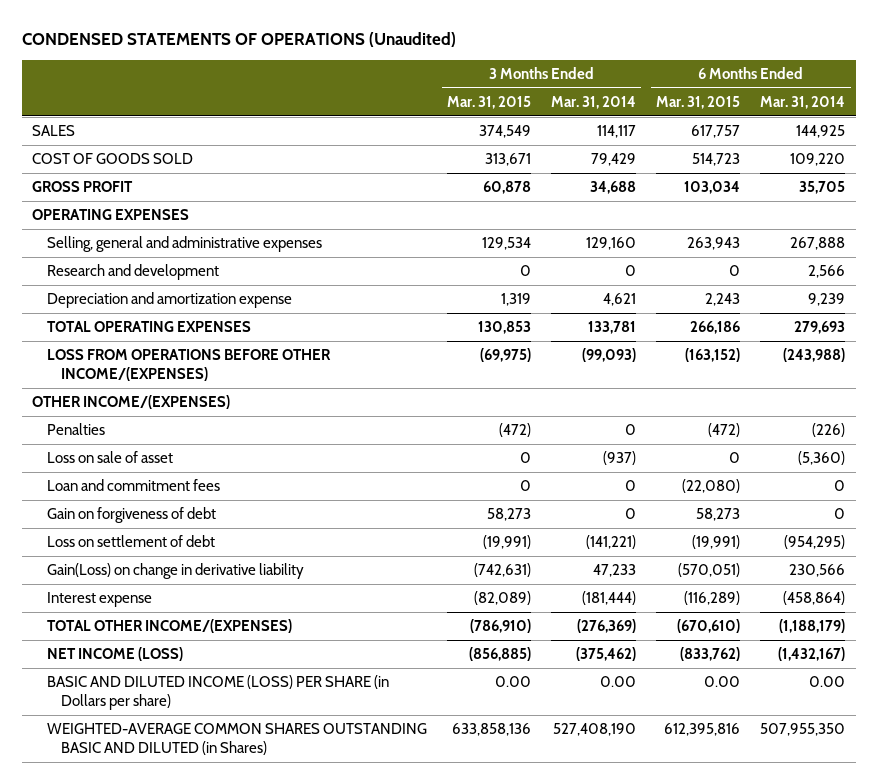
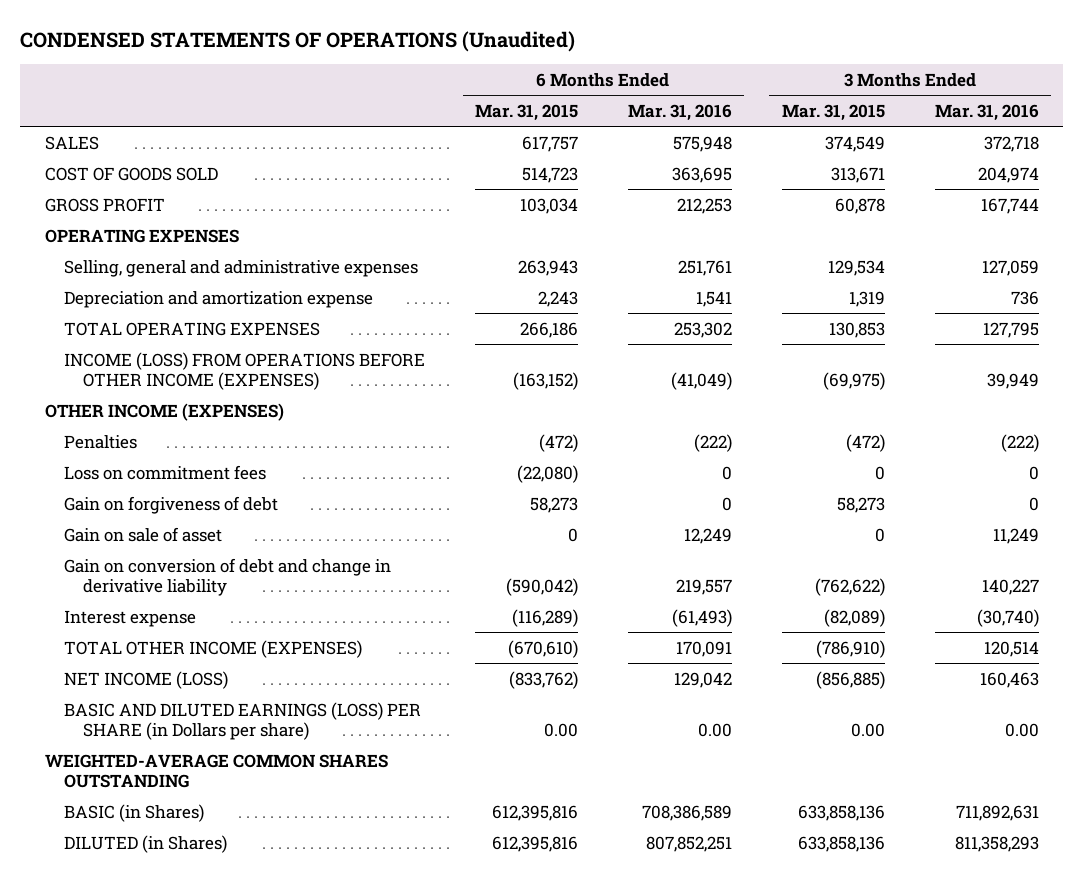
- | 3 Months Ended Mar. 31, 2015 | 3 Months Ended Mar. 31, 2014 | 6 Months Ended Mar. 31, 2015 | 6 Months Ended Mar. 31, 2014
+ | 6 Months Ended Mar. 31, 2015 | 6 Months Ended Mar. 31, 2016 | 3 Months Ended Mar. 31, 2015 | 3 Months Ended Mar. 31, 2016
- Research and development | 0 | 0 | 0 | 2,566
- LOSS FROM OPERATIONS BEFORE OTHER INCOME/(EXPENSES) | (69,975) | (99,093) | (163,152) | (243,988)
- OTHER INCOME/(EXPENSES)
+ INCOME (LOSS) FROM OPERATIONS BEFORE OTHER INCOME (EXPENSES) | (163,152) | (41,049) | (69,975) | 39,949
+ OTHER INCOME (EXPENSES)
- Loss on sale of asset | 0 | (937) | 0 | (5,360)
- Loan and commitment fees | 0 | 0 | (22,080) | 0
+ Loss on commitment fees | (22,080) | 0 | 0 | 0
- Loss on settlement of debt | (19,991) | (141,221) | (19,991) | (954,295)
- Gain(Loss) on change in derivative liability | (742,631) | 47,233 | (570,051) | 230,566
+ Gain on sale of asset | 0 | 12,249 | 0 | 11,249
+ Gain on conversion of debt and change in derivative liability | (590,042) | 219,557 | (762,622) | 140,227
- TOTAL OTHER INCOME/(EXPENSES) | (786,910) | (276,369) | (670,610) | (1,188,179)
+ TOTAL OTHER INCOME (EXPENSES) | (670,610) | 170,091 | (786,910) | 120,514
- BASIC AND DILUTED INCOME (LOSS) PER SHARE (in Dollars per share) | 0.00 | 0.00 | 0.00 | 0.00
- WEIGHTED-AVERAGE COMMON SHARES OUTSTANDING BASIC AND DILUTED (in Shares) | 633,858,136 | 527,408,190 | 612,395,816 | 507,955,350
+ BASIC AND DILUTED EARNINGS (LOSS) PER SHARE (in Dollars per share) | 0.00 | 0.00 | 0.00 | 0.00
+ WEIGHTED-AVERAGE COMMON SHARES OUTSTANDING
+ BASIC (in Shares) | 612,395,816 | 708,386,589 | 633,858,136 | 711,892,631
+ DILUTED (in Shares) | 612,395,816 | 807,852,251 | 633,858,136 | 811,358,293

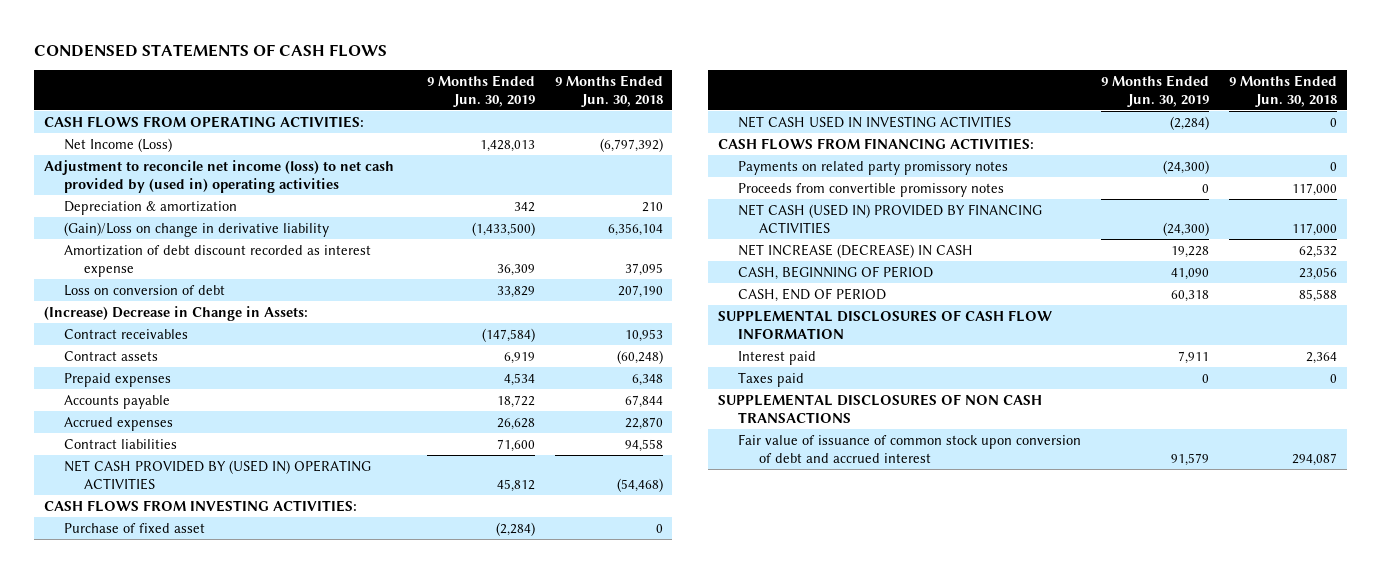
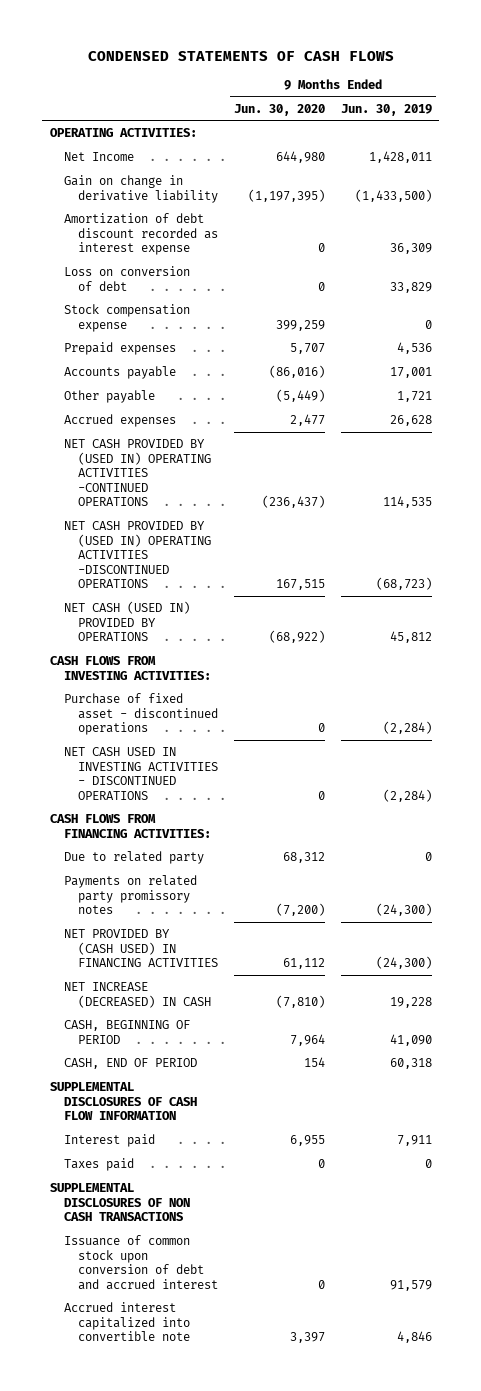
- | 9 Months Ended Jun. 30, 2019 | 9 Months Ended Jun. 30, 2018
+ | 9 Months Ended Jun. 30, 2020 | 9 Months Ended Jun. 30, 2019
- CASH FLOWS FROM OPERATING ACTIVITIES:
- Net Income (Loss) | 1,428,013 | (6,797,392)
- Adjustment to reconcile net income (loss) to net cash provided by (used in) operating activities
- Depreciation & amortization | 342 | 210
- (Gain)/Loss on change in derivative liability | (1,433,500) | 6,356,104
+ OPERATING ACTIVITIES:
+ Net Income | 644,980 | 1,428,011
+ Gain on change in derivative liability | (1,197,395) | (1,433,500)
- (Increase) Decrease in Change in Assets:
- Contract receivables | (147,584) | 10,953
- Contract assets | 6,919 | (60,248)
- Prepaid expenses | 4,534 | 6,348
- Accounts payable | 18,722 | 67,844
+ Stock compensation expense | 399,259 | 0
+ Prepaid expenses | 5,707 | 4,536
+ Accounts payable | (86,016) | 17,001
+ Other payable | (5,449) | 1,721
- Contract liabilities | 71,600 | 94,558
- NET CASH PROVIDED BY (USED IN) OPERATING ACTIVITIES | 45,812 | (54,468)
+ NET CASH PROVIDED BY (USED IN) OPERATING ACTIVITIES -CONTINUED OPERATIONS | (236,437) | 114,535
+ NET CASH PROVIDED BY (USED IN) OPERATING ACTIVITIES -DISCONTINUED OPERATIONS | 167,515 | (68,723)
+ NET CASH (USED IN) PROVIDED BY OPERATIONS | (68,922) | 45,812
- Purchase of fixed asset | (2,284) | 0
- NET CASH USED IN INVESTING ACTIVITIES | (2,284) | 0
+ Purchase of fixed asset - discontinued operations | 0 | (2,284)
+ NET CASH USED IN INVESTING ACTIVITIES - DISCONTINUED OPERATIONS | 0 | (2,284)
+ Due to related party | 68,312 | 0
- Proceeds from convertible promissory notes | 0 | 117,000
- NET CASH (USED IN) PROVIDED BY FINANCING ACTIVITIES | (24,300) | 117,000
- NET INCREASE (DECREASE) IN CASH | 19,228 | 62,532
+ NET PROVIDED BY (CASH USED) IN FINANCING ACTIVITIES | 61,112 | (24,300)
+ NET INCREASE (DECREASED) IN CASH | (7,810) | 19,228
- Fair value of issuance of common stock upon conversion of debt and accrued interest | 91,579 | 294,087
+ Issuance of common stock upon conversion of debt and accrued interest | 0 | 91,579
+ Accrued interest capitalized into convertible note | 3,397 | 4,846

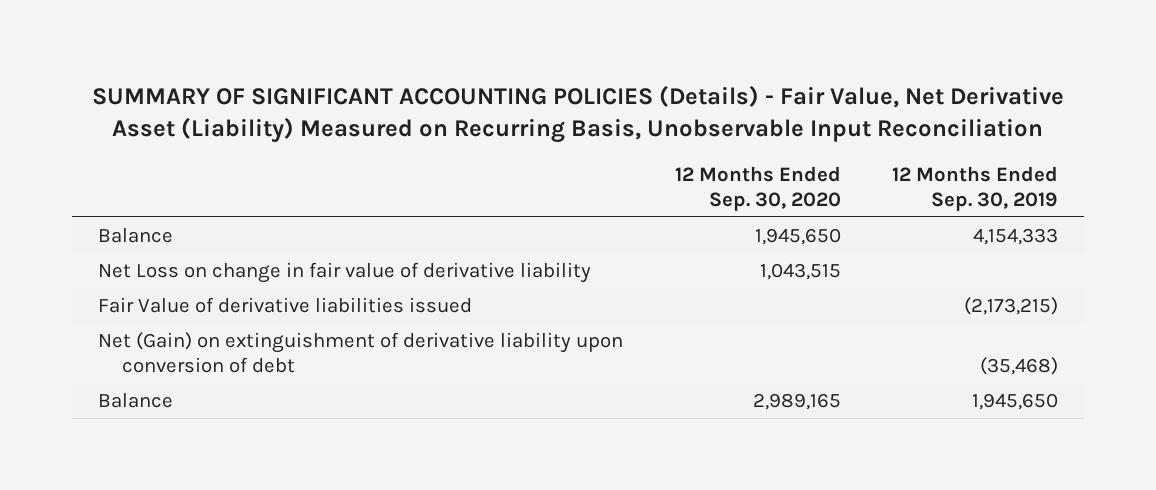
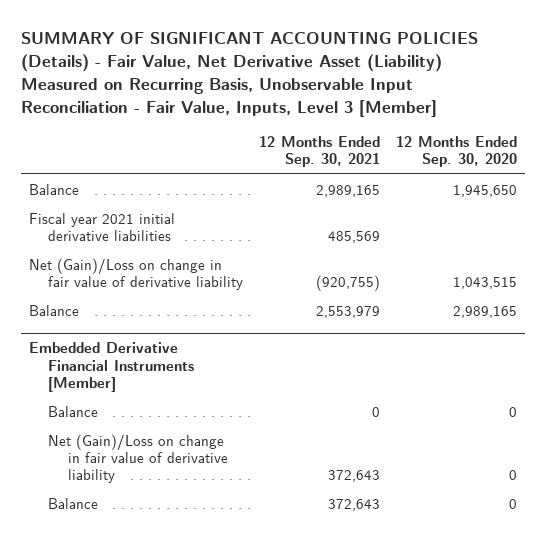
- SUMMARY OF SIGNIFICANT ACCOUNTING POLICIES (Details) - Fair Value, Net Derivative Asset (Liability) Measured on Recurring Basis, Unobservable Input Reconciliation
+ SUMMARY OF SIGNIFICANT ACCOUNTING POLICIES (Details) - Fair Value, Net Derivative Asset (Liability) Measured on Recurring Basis, Unobservable Input Reconciliation - Fair Value, Inputs, Level 3 [Member]
- | 12 Months Ended Sep. 30, 2020 | 12 Months Ended Sep. 30, 2019
+ | 12 Months Ended Sep. 30, 2021 | 12 Months Ended Sep. 30, 2020
- Net Loss on change in fair value of derivative liability | 1,043,515 |
- Fair Value of derivative liabilities issued | | (2,173,215)
- Net (Gain) on extinguishment of derivative liability upon conversion of debt | | (35,468)
+ Fiscal year 2021 initial derivative liabilities | 485,569 |
+ Net (Gain)/Loss on change in fair value of derivative liability | (920,755) | 1,043,515
+ Embedded Derivative Financial Instruments [Member]
+ Balance | 0 | 0
+ Net (Gain)/Loss on change in fair value of derivative liability | 372,643 | 0
+ Balance | 372,643 | 0

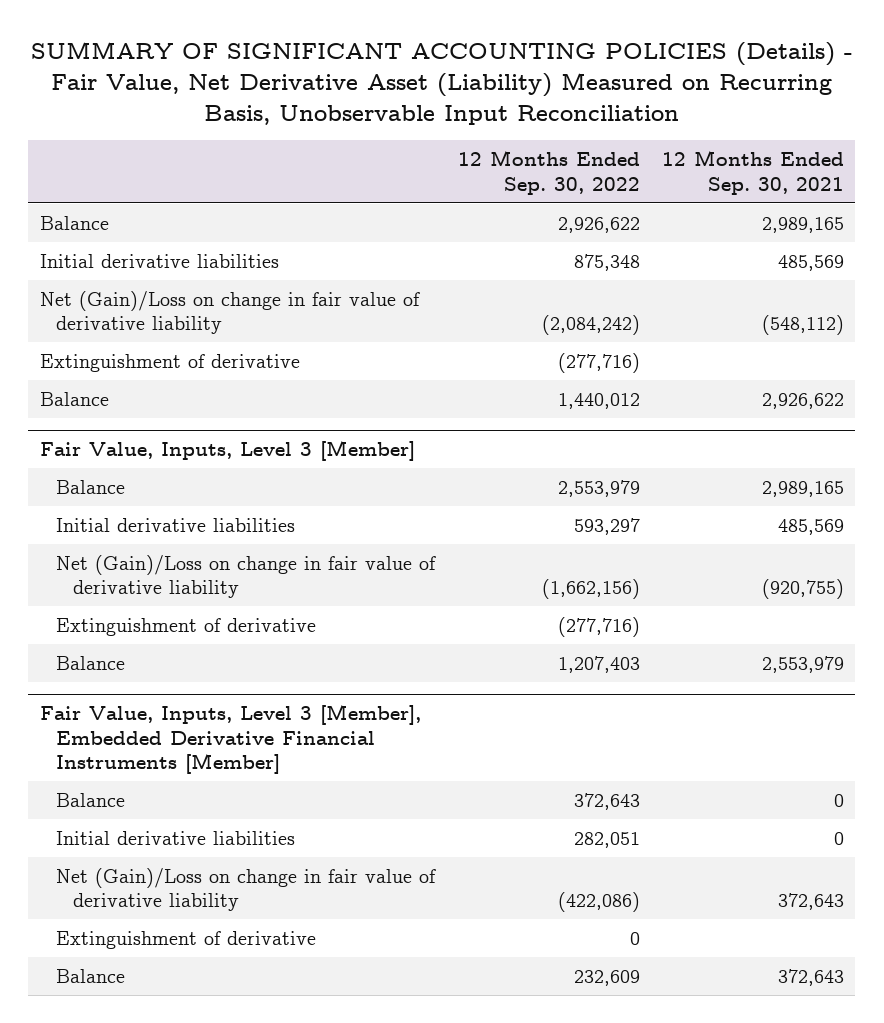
- SUMMARY OF SIGNIFICANT ACCOUNTING POLICIES (Details) - Fair Value, Net Derivative Asset (Liability) Measured on Recurring Basis, Unobservable Input Reconciliation - Fair Value, Inputs, Level 3 [Member]
+ SUMMARY OF SIGNIFICANT ACCOUNTING POLICIES (Details) - Fair Value, Net Derivative Asset (Liability) Measured on Recurring Basis, Unobservable Input Reconciliation
- | 12 Months Ended Sep. 30, 2021 | 12 Months Ended Sep. 30, 2020
+ | 12 Months Ended Sep. 30, 2022 | 12 Months Ended Sep. 30, 2021
- Fiscal year 2021 initial derivative liabilities | 485,569 |
+ Initial derivative liabilities | 875,348 | 485,569
+ Net (Gain)/Loss on change in fair value of derivative liability | (2,084,242) | (548,112)
+ Extinguishment of derivative | (277,716) |
+ Balance | 1,440,012 | 2,926,622
+ Fair Value, Inputs, Level 3 [Member]
+ Balance | 2,553,979 | 2,989,165
+ Initial derivative liabilities | 593,297 | 485,569
+ Extinguishment of derivative | (277,716) |
- Embedded Derivative Financial Instruments [Member]
+ Fair Value, Inputs, Level 3 [Member], Embedded Derivative Financial Instruments [Member]
+ Initial derivative liabilities | 282,051 | 0
+ Extinguishment of derivative | 0 |

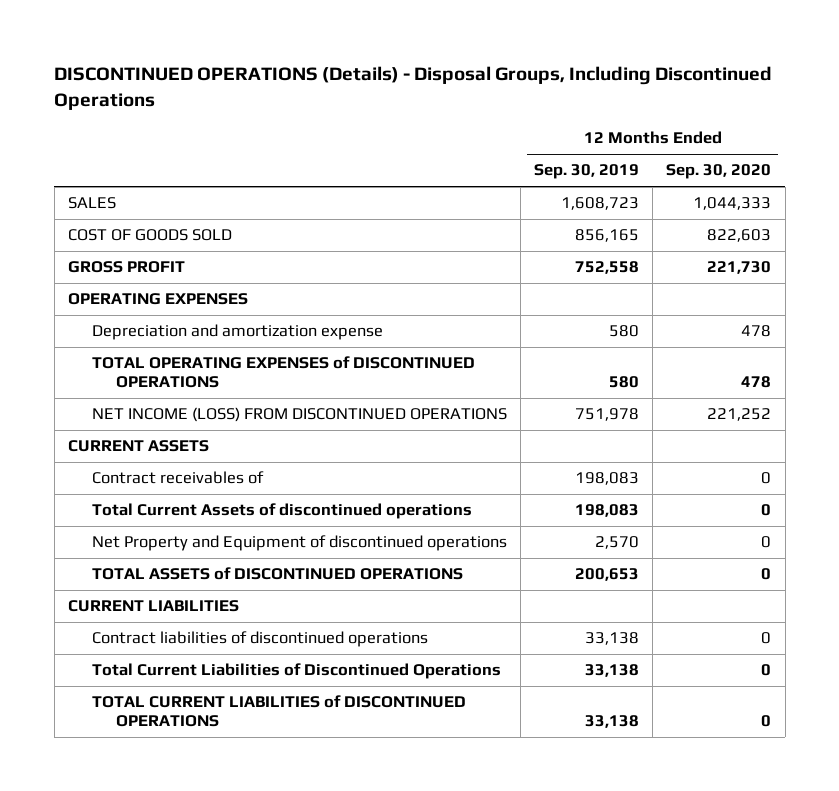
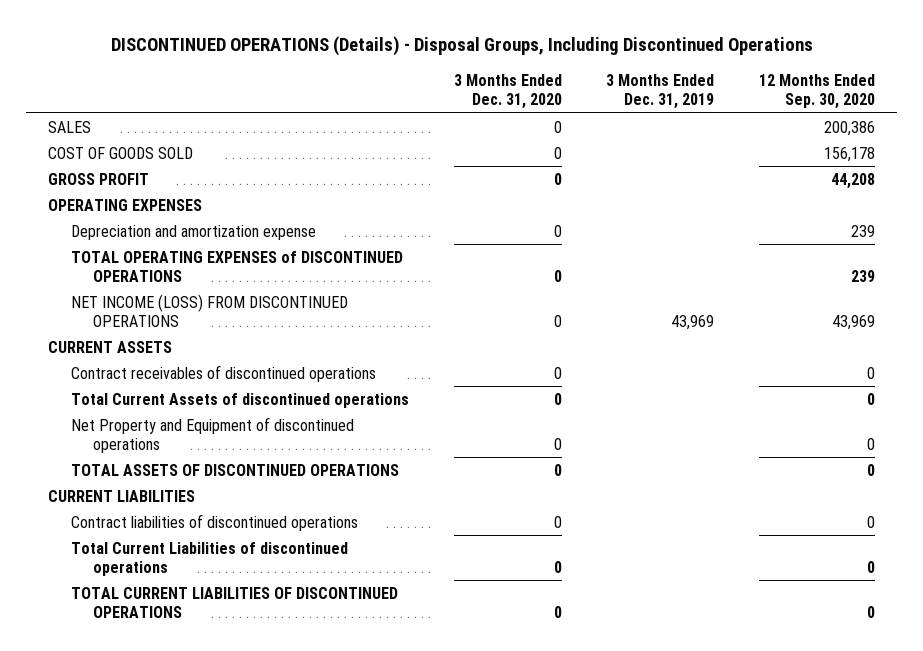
- | 12 Months Ended Sep. 30, 2019 | 12 Months Ended Sep. 30, 2020
+ | 3 Months Ended Dec. 31, 2020 | 3 Months Ended Dec. 31, 2019 | 12 Months Ended Sep. 30, 2020
- SALES | 1,608,723 | 1,044,333
- COST OF GOODS SOLD | 856,165 | 822,603
- GROSS PROFIT | 752,558 | 221,730
+ SALES | 0 | | 200,386
+ COST OF GOODS SOLD | 0 | | 156,178
+ GROSS PROFIT | 0 | | 44,208
- Depreciation and amortization expense | 580 | 478
- TOTAL OPERATING EXPENSES of DISCONTINUED OPERATIONS | 580 | 478
- NET INCOME (LOSS) FROM DISCONTINUED OPERATIONS | 751,978 | 221,252
+ Depreciation and amortization expense | 0 | | 239
+ TOTAL OPERATING EXPENSES of DISCONTINUED OPERATIONS | 0 | | 239
+ NET INCOME (LOSS) FROM DISCONTINUED OPERATIONS | 0 | 43,969 | 43,969
- Contract receivables of | 198,083 | 0
+ Contract receivables of discontinued operations | 0 | | 0
- TOTAL ASSETS of DISCONTINUED OPERATIONS | 200,653 | 0
+ TOTAL ASSETS OF DISCONTINUED OPERATIONS | 0 | | 0
- Total Current Liabilities of Discontinued Operations | 33,138 | 0
- TOTAL CURRENT LIABILITIES of DISCONTINUED OPERATIONS | 33,138 | 0
+ Total Current Liabilities of discontinued operations | 0 | | 0
+ TOTAL CURRENT LIABILITIES OF DISCONTINUED OPERATIONS | 0 | | 0

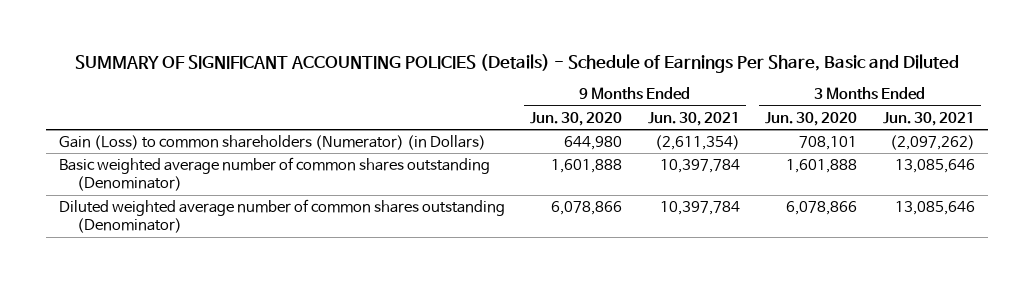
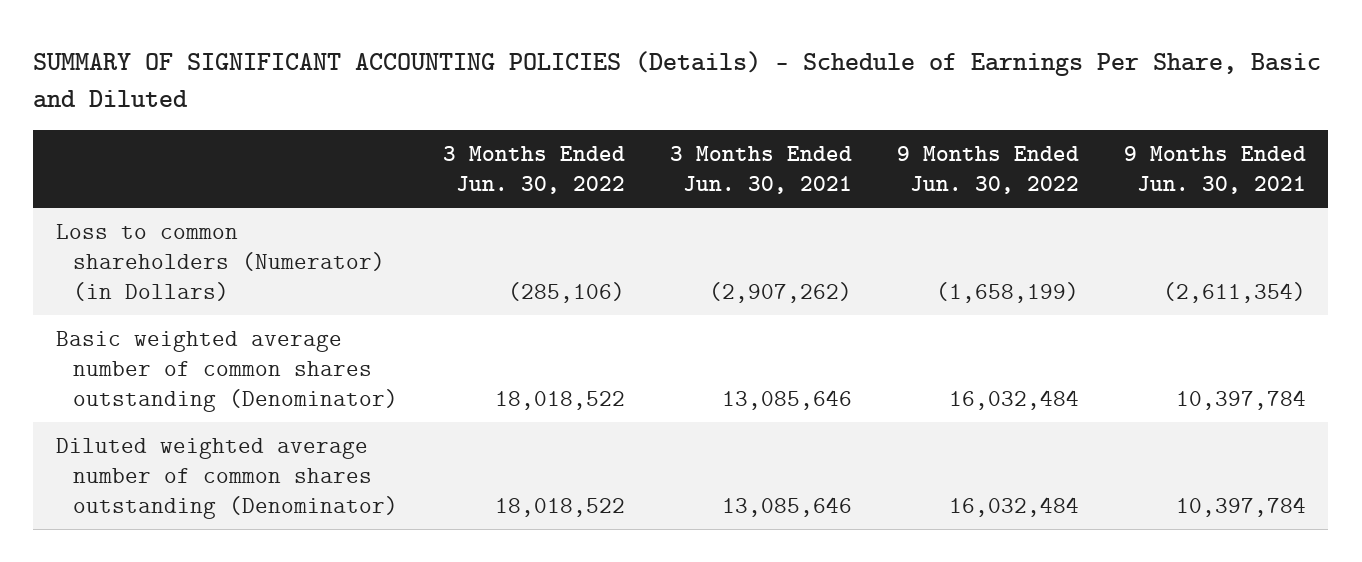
- | 9 Months Ended Jun. 30, 2020 | 9 Months Ended Jun. 30, 2021 | 3 Months Ended Jun. 30, 2020 | 3 Months Ended Jun. 30, 2021
+ | 3 Months Ended Jun. 30, 2022 | 3 Months Ended Jun. 30, 2021 | 9 Months Ended Jun. 30, 2022 | 9 Months Ended Jun. 30, 2021
- Gain (Loss) to common shareholders (Numerator) (in Dollars) | 644,980 | (2,611,354) | 708,101 | (2,097,262)
+ Loss to common shareholders (Numerator) (in Dollars) | (285,106) | (2,907,262) | (1,658,199) | (2,611,354)

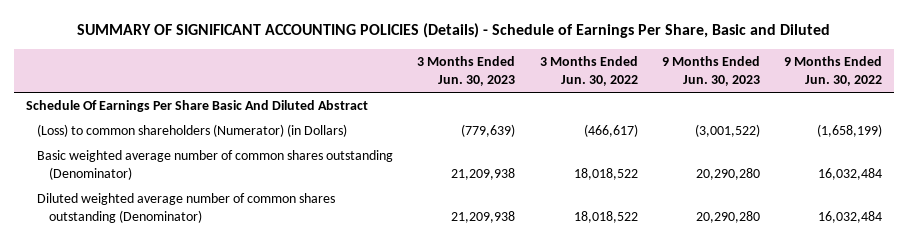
- | 3 Months Ended Jun. 30, 2022 | 3 Months Ended Jun. 30, 2021 | 9 Months Ended Jun. 30, 2022 | 9 Months Ended Jun. 30, 2021
+ | 3 Months Ended Jun. 30, 2023 | 3 Months Ended Jun. 30, 2022 | 9 Months Ended Jun. 30, 2023 | 9 Months Ended Jun. 30, 2022
- Loss to common shareholders (Numerator) (in Dollars) | (285,106) | (2,907,262) | (1,658,199) | (2,611,354)
+ Schedule Of Earnings Per Share Basic And Diluted Abstract
+ (Loss) to common shareholders (Numerator) (in Dollars) | (779,639) | (466,617) | (3,001,522) | (1,658,199)

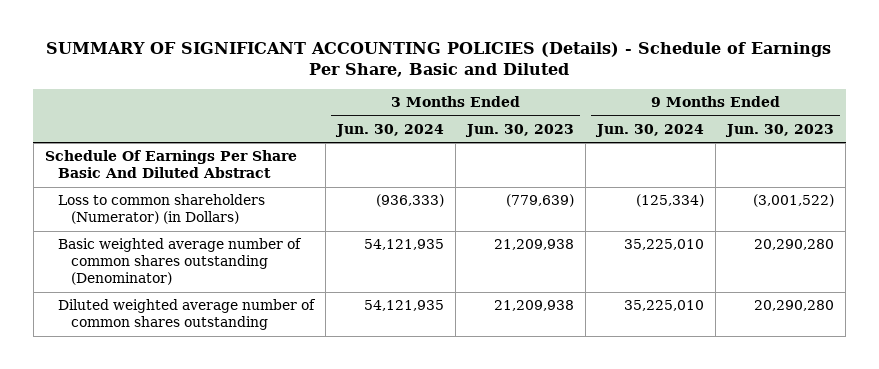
- | 3 Months Ended Jun. 30, 2023 | 3 Months Ended Jun. 30, 2022 | 9 Months Ended Jun. 30, 2023 | 9 Months Ended Jun. 30, 2022
+ | 3 Months Ended Jun. 30, 2024 | 3 Months Ended Jun. 30, 2023 | 9 Months Ended Jun. 30, 2024 | 9 Months Ended Jun. 30, 2023
- (Loss) to common shareholders (Numerator) (in Dollars) | (779,639) | (466,617) | (3,001,522) | (1,658,199)
+ Loss to common shareholders (Numerator) (in Dollars) | (936,333) | (779,639) | (125,334) | (3,001,522)
- Diluted weighted average number of common shares outstanding (Denominator) | 21,209,938 | 18,018,522 | 20,290,280 | 16,032,484
+ Diluted weighted average number of common shares outstanding | 54,121,935 | 21,209,938 | 35,225,010 | 20,290,280

